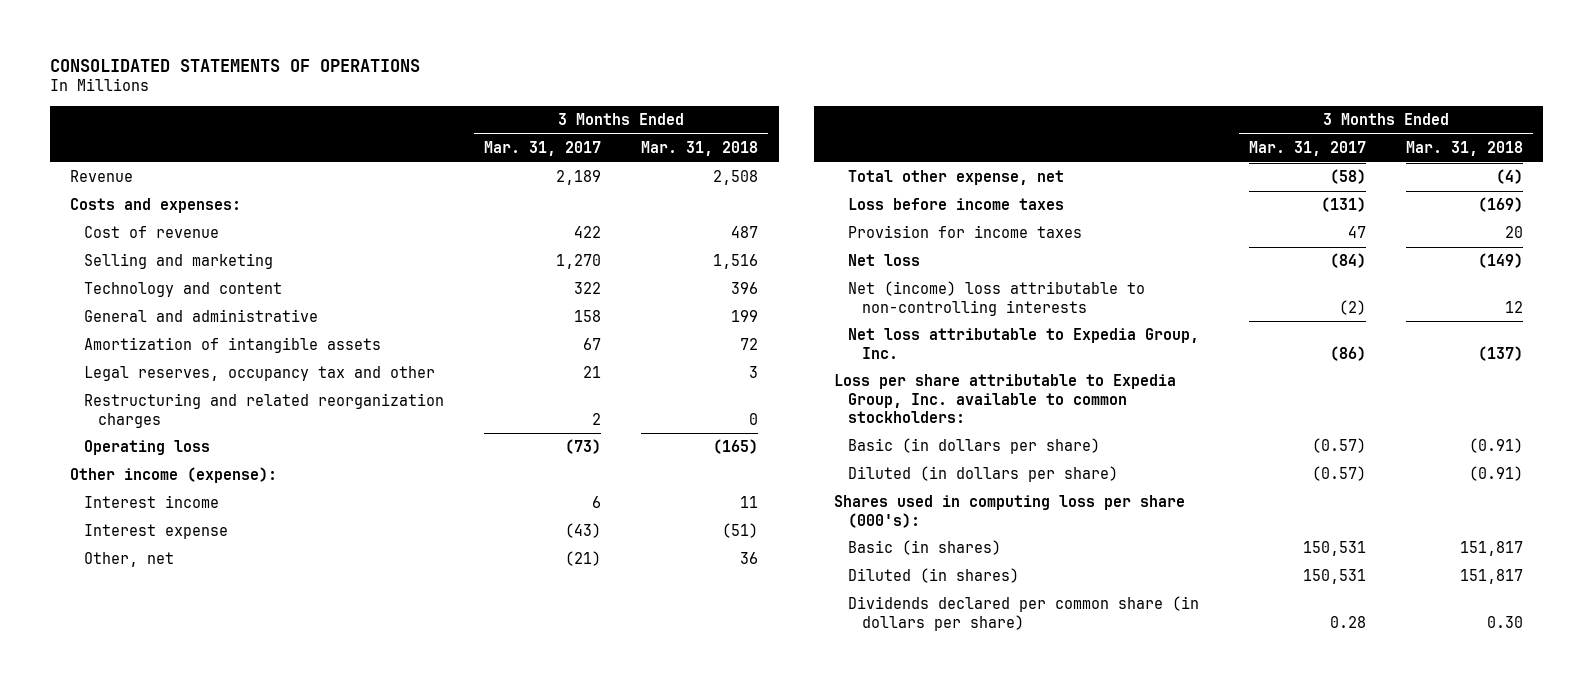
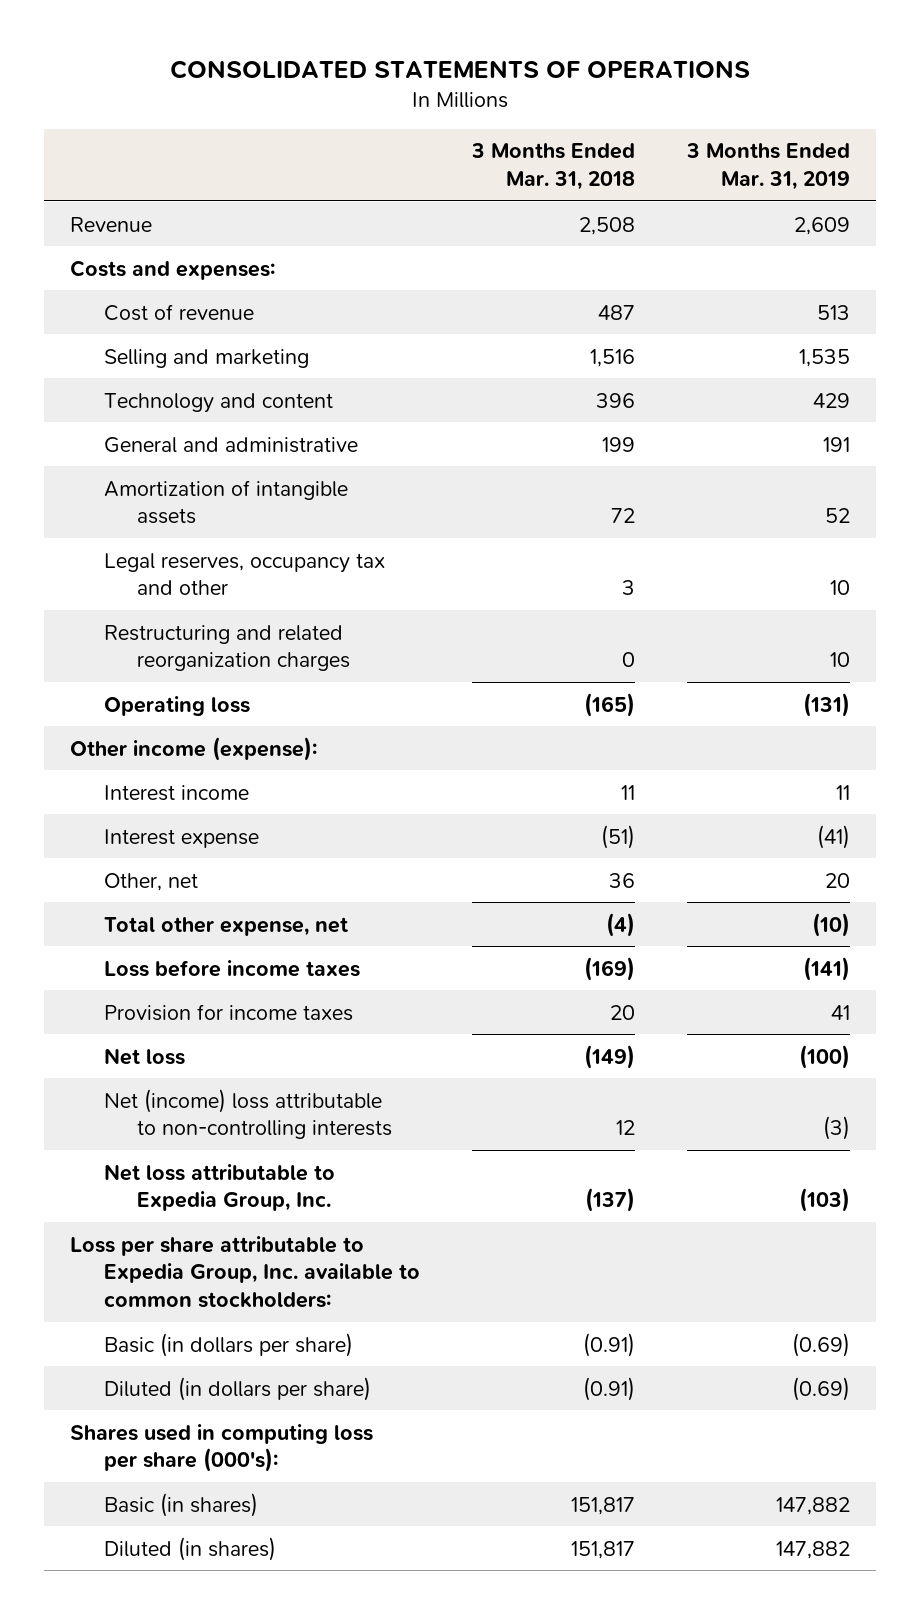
- | 3 Months Ended Mar. 31, 2017 | 3 Months Ended Mar. 31, 2018
+ | 3 Months Ended Mar. 31, 2018 | 3 Months Ended Mar. 31, 2019
- Dividends declared per common share (in dollars per share) | 0.28 | 0.30

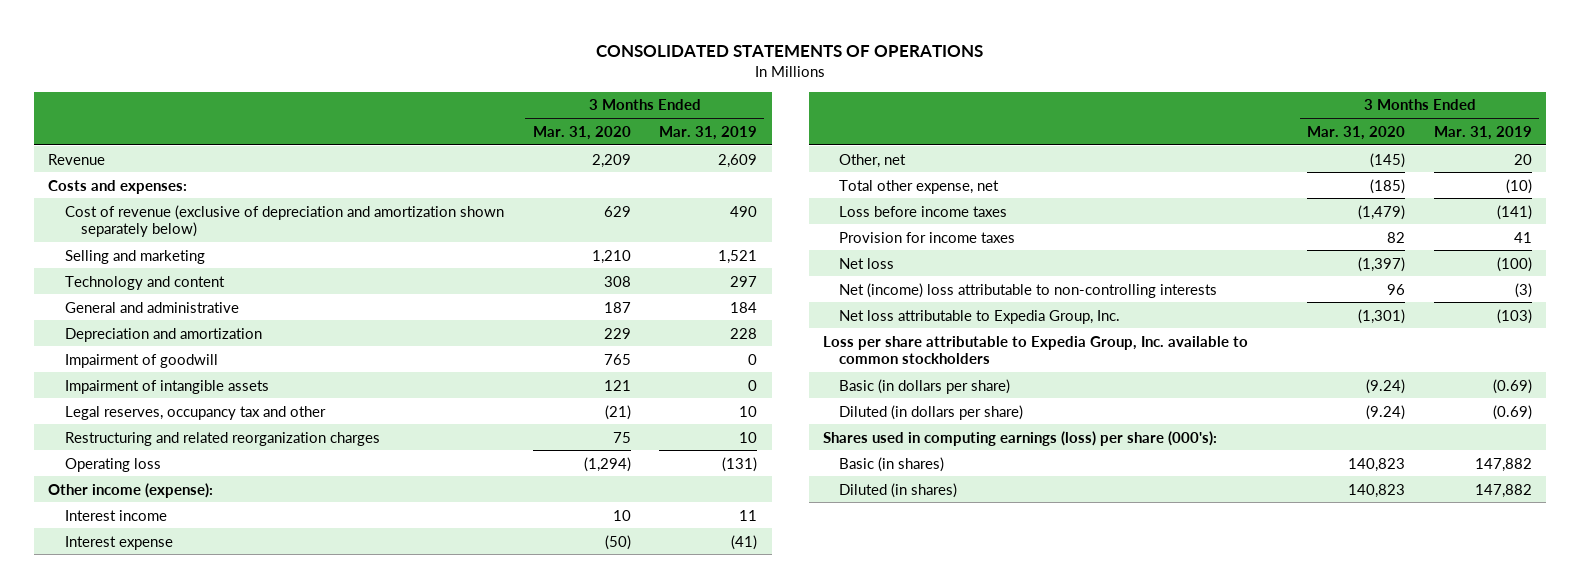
- | 3 Months Ended Mar. 31, 2018 | 3 Months Ended Mar. 31, 2019
+ | 3 Months Ended Mar. 31, 2020 | 3 Months Ended Mar. 31, 2019
- Cost of revenue | 487 | 513
- Selling and marketing | 1,516 | 1,535
- Technology and content | 396 | 429
- General and administrative | 199 | 191
- Amortization of intangible assets | 72 | 52
+ Cost of revenue (exclusive of depreciation and amortization shown separately below) | 629 | 490
+ Selling and marketing | 1,210 | 1,521
+ Technology and content | 308 | 297
+ General and administrative | 187 | 184
+ Depreciation and amortization | 229 | 228
+ Impairment of goodwill | 765 | 0
+ Impairment of intangible assets | 121 | 0
- Loss per share attributable to Expedia Group, Inc. available to common stockholders:
+ Loss per share attributable to Expedia Group, Inc. available to common stockholders
- Shares used in computing loss per share (000's):
+ Shares used in computing earnings (loss) per share (000's):

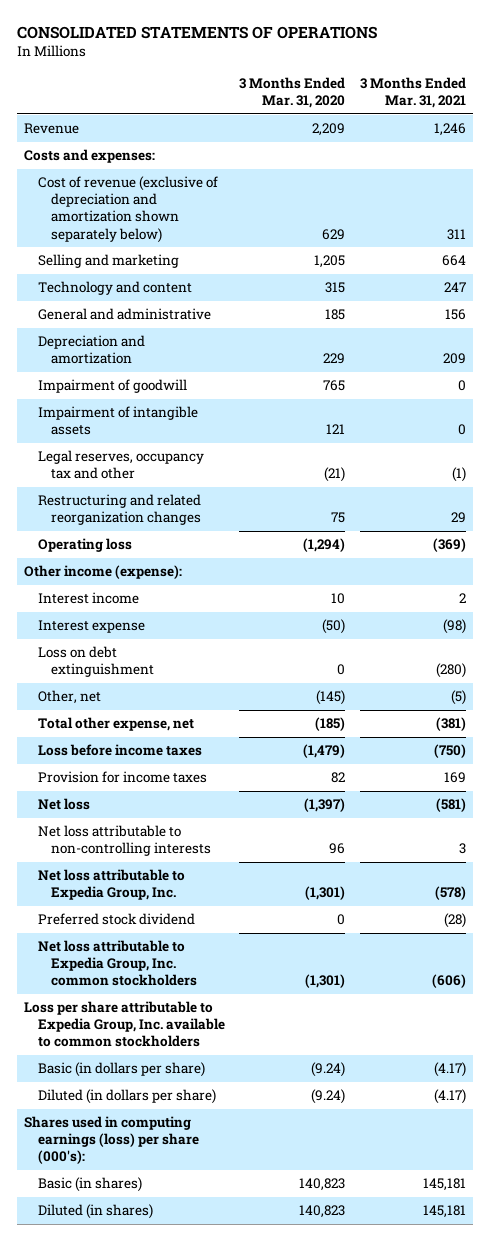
- | 3 Months Ended Mar. 31, 2020 | 3 Months Ended Mar. 31, 2019
+ | 3 Months Ended Mar. 31, 2020 | 3 Months Ended Mar. 31, 2021
- Selling and marketing | 1,210 | 1,521
- Technology and content | 308 | 297
- General and administrative | 187 | 184
+ Selling and marketing | 1,205 | 664
+ Technology and content | 315 | 247
+ General and administrative | 185 | 156
- Restructuring and related reorganization charges | 75 | 10
+ Restructuring and related reorganization changes | 75 | 29
+ Loss on debt extinguishment | 0 | (280)
- Net (income) loss attributable to non-controlling interests | 96 | (3)
+ Net loss attributable to non-controlling interests | 96 | 3
+ Preferred stock dividend | 0 | (28)
+ Net loss attributable to Expedia Group, Inc. common stockholders | (1,301) | (606)

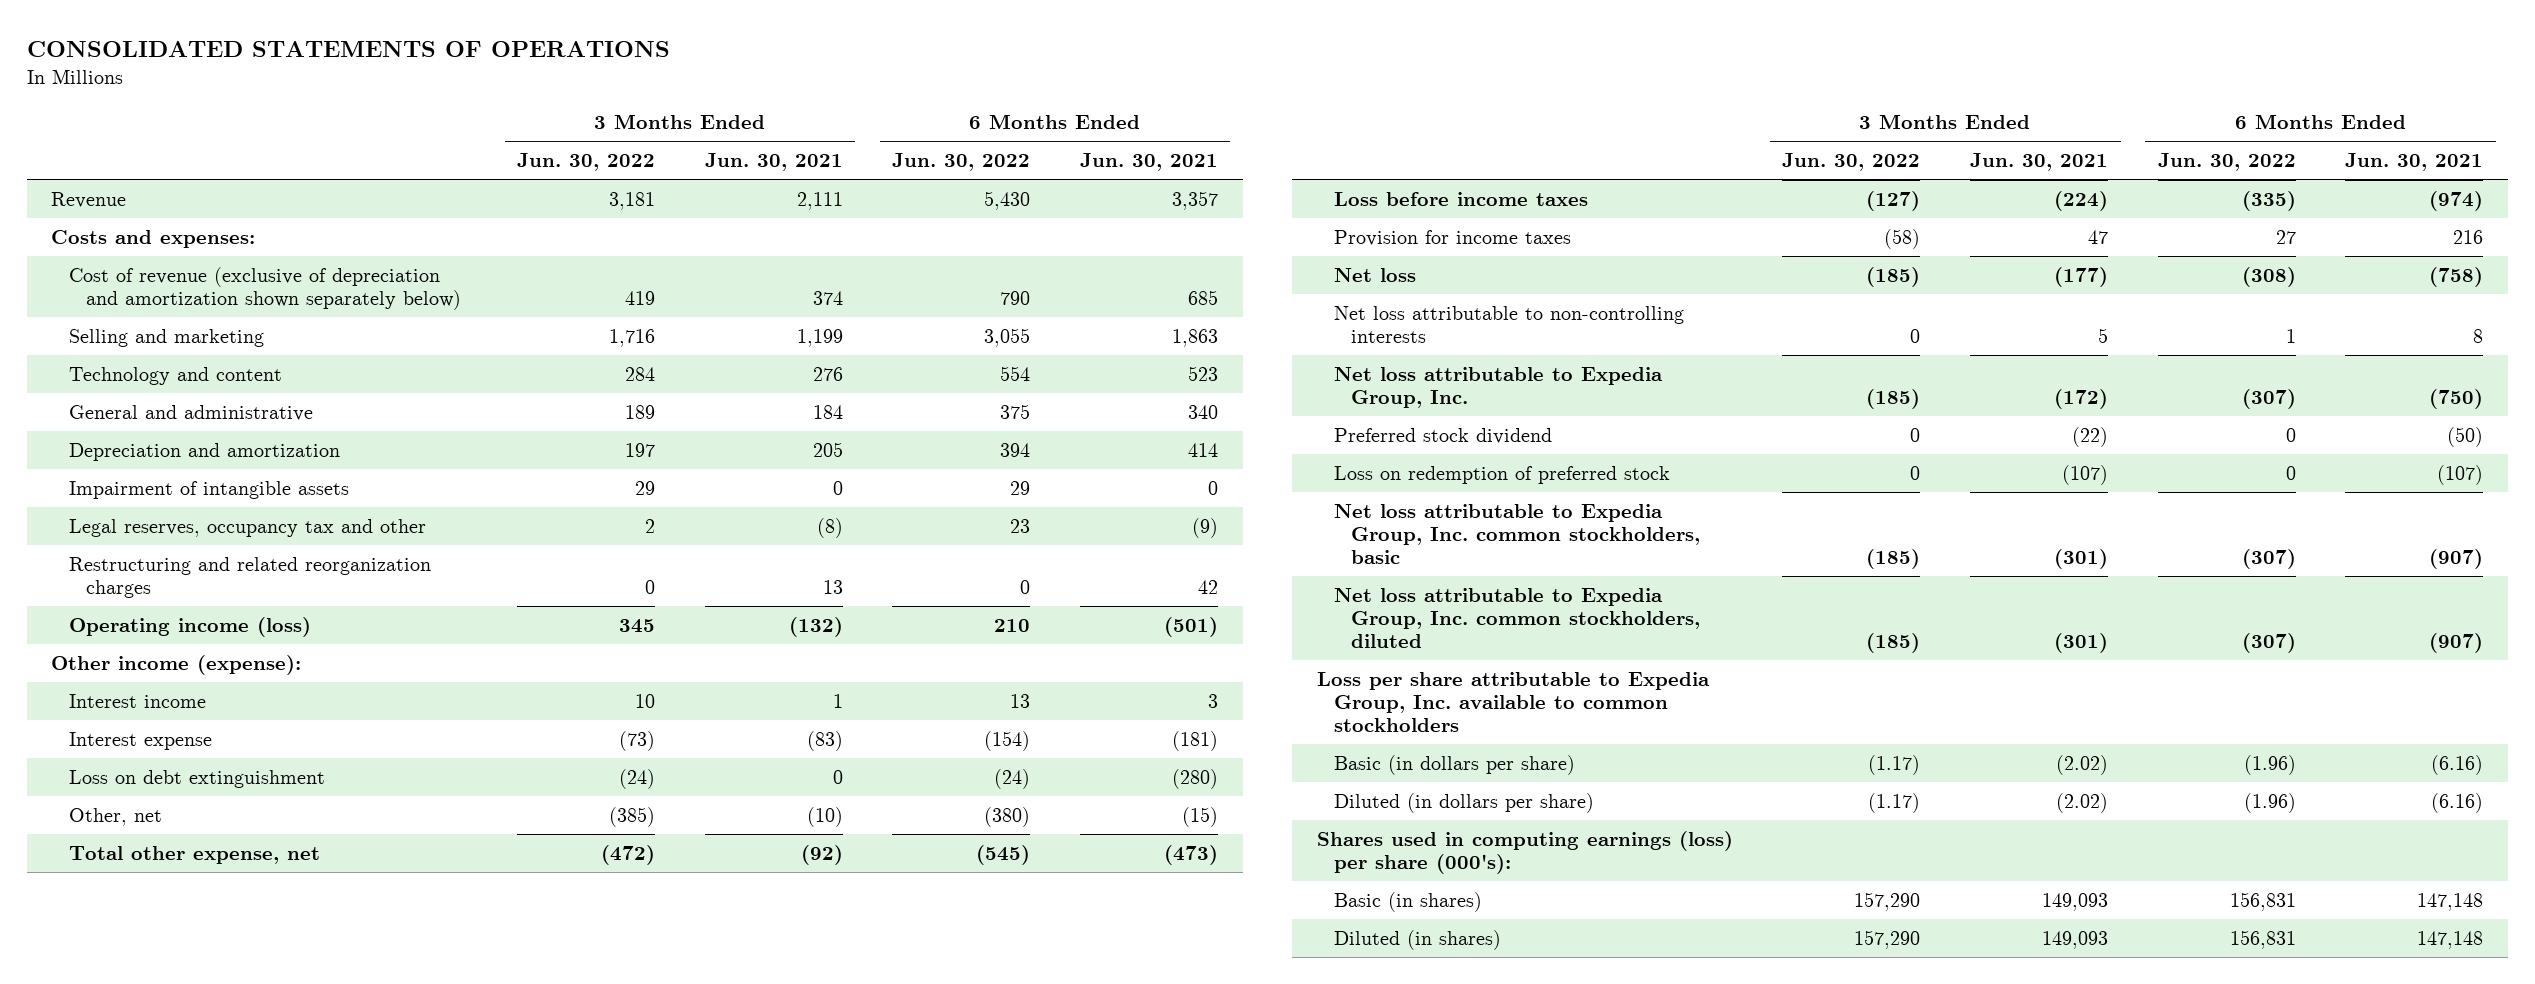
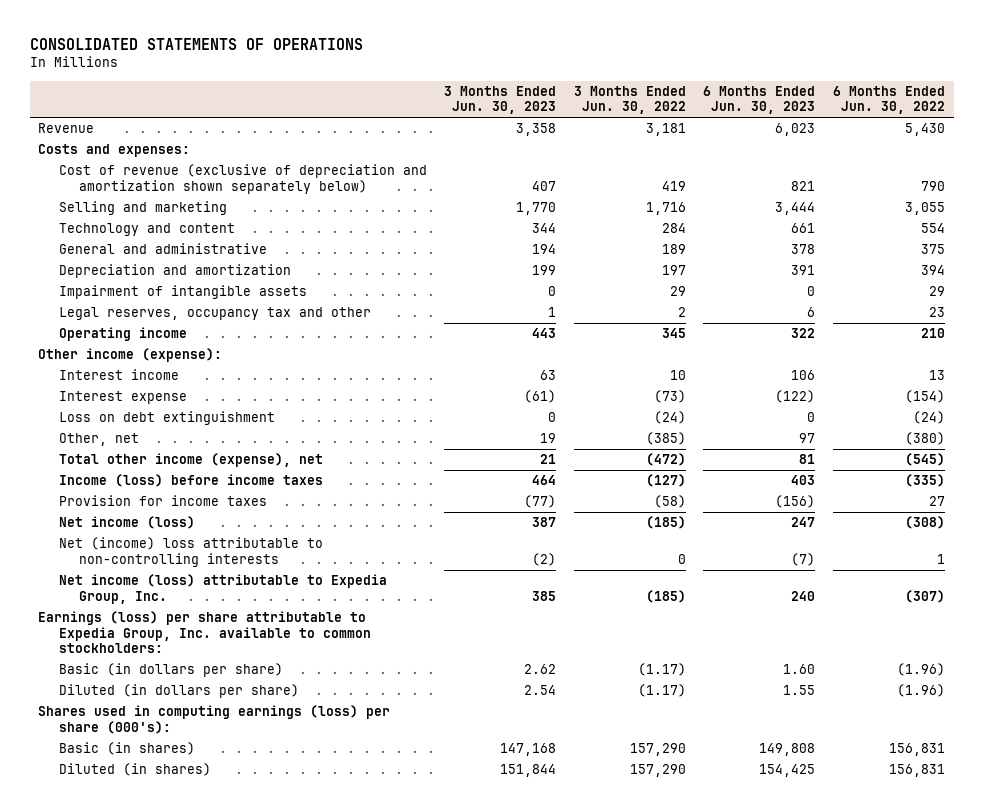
- | 3 Months Ended Jun. 30, 2022 | 3 Months Ended Jun. 30, 2021 | 6 Months Ended Jun. 30, 2022 | 6 Months Ended Jun. 30, 2021
+ | 3 Months Ended Jun. 30, 2023 | 3 Months Ended Jun. 30, 2022 | 6 Months Ended Jun. 30, 2023 | 6 Months Ended Jun. 30, 2022
- Restructuring and related reorganization charges | 0 | 13 | 0 | 42
- Operating income (loss) | 345 | (132) | 210 | (501)
+ Operating income | 443 | 345 | 322 | 210
- Total other expense, net | (472) | (92) | (545) | (473)
- Loss before income taxes | (127) | (224) | (335) | (974)
+ Total other income (expense), net | 21 | (472) | 81 | (545)
+ Income (loss) before income taxes | 464 | (127) | 403 | (335)
- Net loss | (185) | (177) | (308) | (758)
- Net loss attributable to non-controlling interests | 0 | 5 | 1 | 8
- Net loss attributable to Expedia Group, Inc. | (185) | (172) | (307) | (750)
- Preferred stock dividend | 0 | (22) | 0 | (50)
- Loss on redemption of preferred stock | 0 | (107) | 0 | (107)
- Net loss attributable to Expedia Group, Inc. common stockholders, basic | (185) | (301) | (307) | (907)
- Net loss attributable to Expedia Group, Inc. common stockholders, diluted | (185) | (301) | (307) | (907)
- Loss per share attributable to Expedia Group, Inc. available to common stockholders
+ Net income (loss) | 387 | (185) | 247 | (308)
+ Net (income) loss attributable to non-controlling interests | (2) | 0 | (7) | 1
+ Net income (loss) attributable to Expedia Group, Inc. | 385 | (185) | 240 | (307)
+ Earnings (loss) per share attributable to Expedia Group, Inc. available to common stockholders:

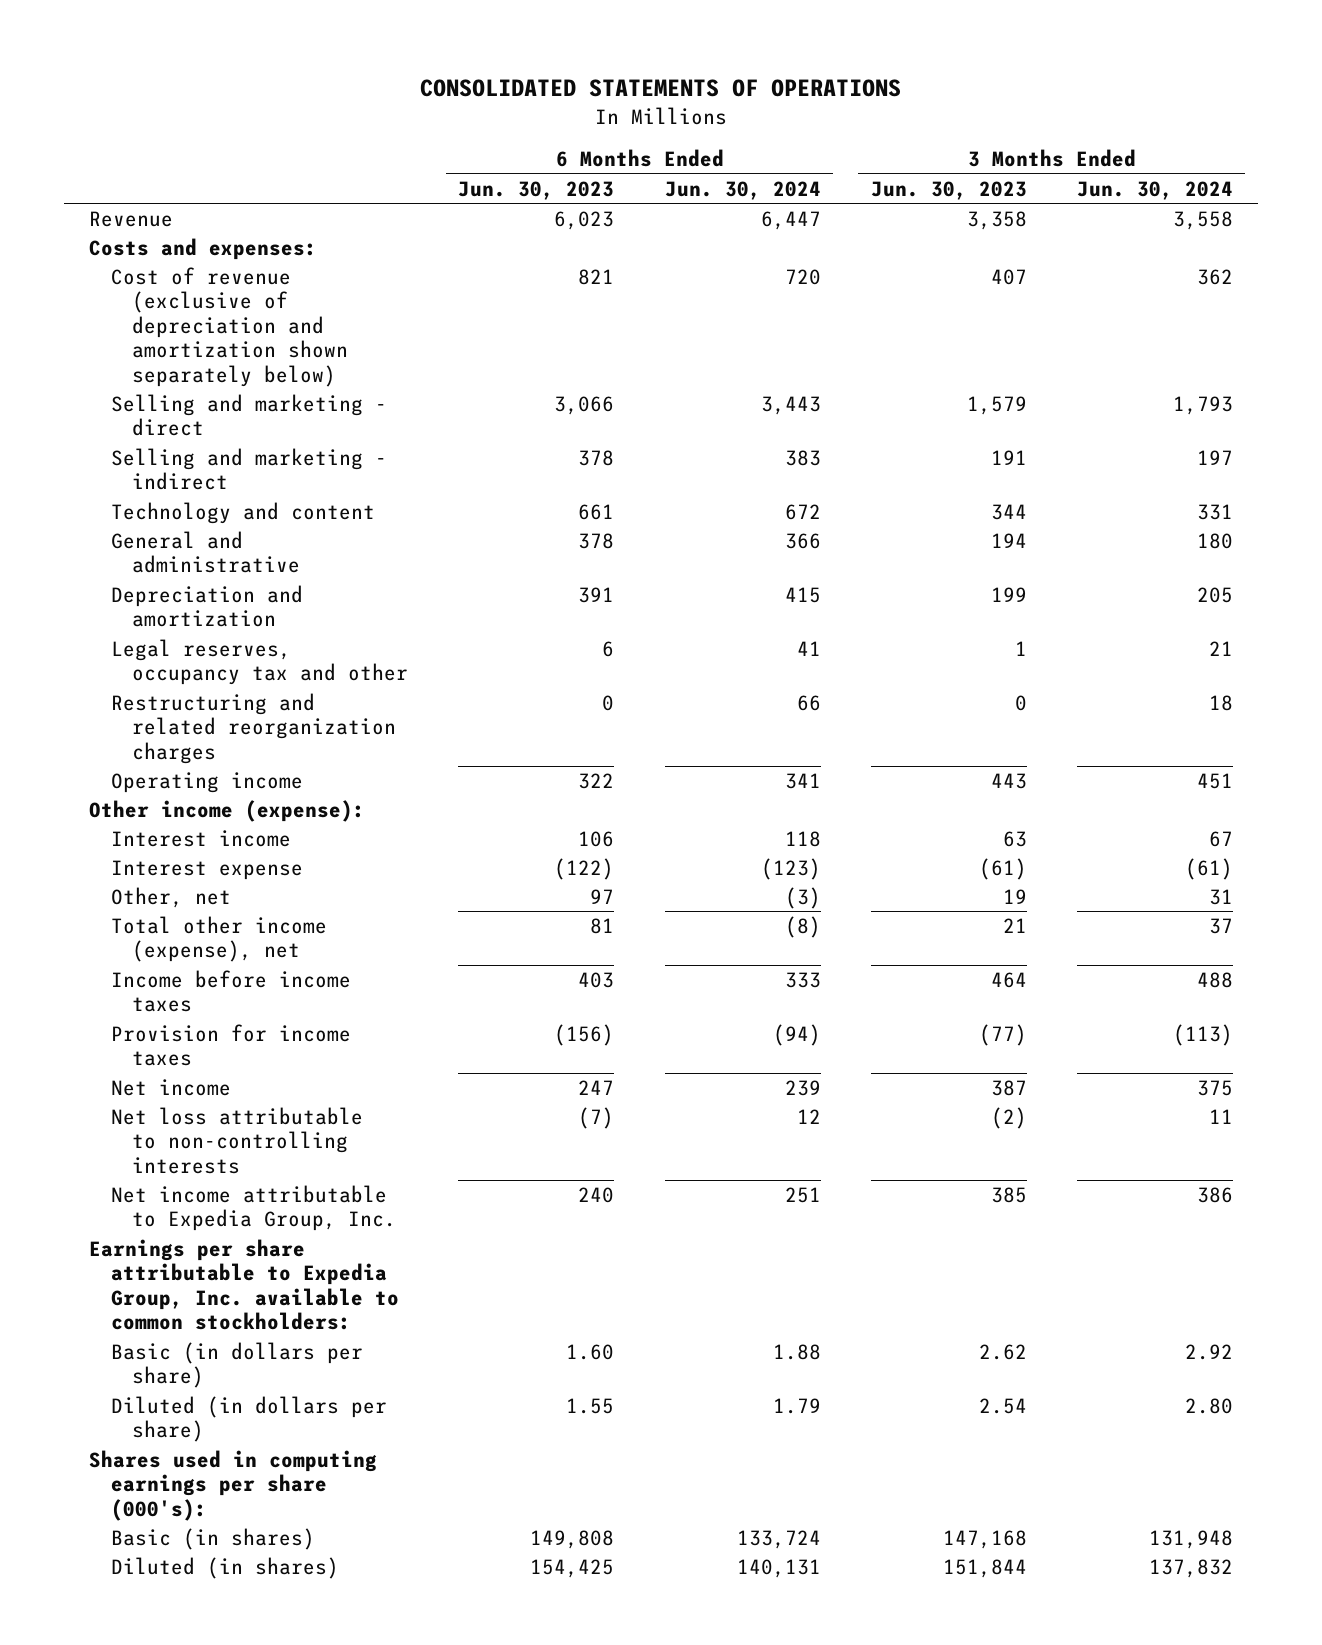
- | 3 Months Ended Jun. 30, 2023 | 3 Months Ended Jun. 30, 2022 | 6 Months Ended Jun. 30, 2023 | 6 Months Ended Jun. 30, 2022
+ | 6 Months Ended Jun. 30, 2023 | 6 Months Ended Jun. 30, 2024 | 3 Months Ended Jun. 30, 2023 | 3 Months Ended Jun. 30, 2024
- Selling and marketing | 1,770 | 1,716 | 3,444 | 3,055
+ Selling and marketing - direct | 3,066 | 3,443 | 1,579 | 1,793
+ Selling and marketing - indirect | 378 | 383 | 191 | 197
- Impairment of intangible assets | 0 | 29 | 0 | 29
+ Restructuring and related reorganization charges | 0 | 66 | 0 | 18
- Loss on debt extinguishment | 0 | (24) | 0 | (24)
- Income (loss) before income taxes | 464 | (127) | 403 | (335)
+ Income before income taxes | 403 | 333 | 464 | 488
- Net income (loss) | 387 | (185) | 247 | (308)
- Net (income) loss attributable to non-controlling interests | (2) | 0 | (7) | 1
- Net income (loss) attributable to Expedia Group, Inc. | 385 | (185) | 240 | (307)
- Earnings (loss) per share attributable to Expedia Group, Inc. available to common stockholders:
+ Net income | 247 | 239 | 387 | 375
+ Net loss attributable to non-controlling interests | (7) | 12 | (2) | 11
+ Net income attributable to Expedia Group, Inc. | 240 | 251 | 385 | 386
+ Earnings per share attributable to Expedia Group, Inc. available to common stockholders:
- Shares used in computing earnings (loss) per share (000's):
+ Shares used in computing earnings per share (000's):

